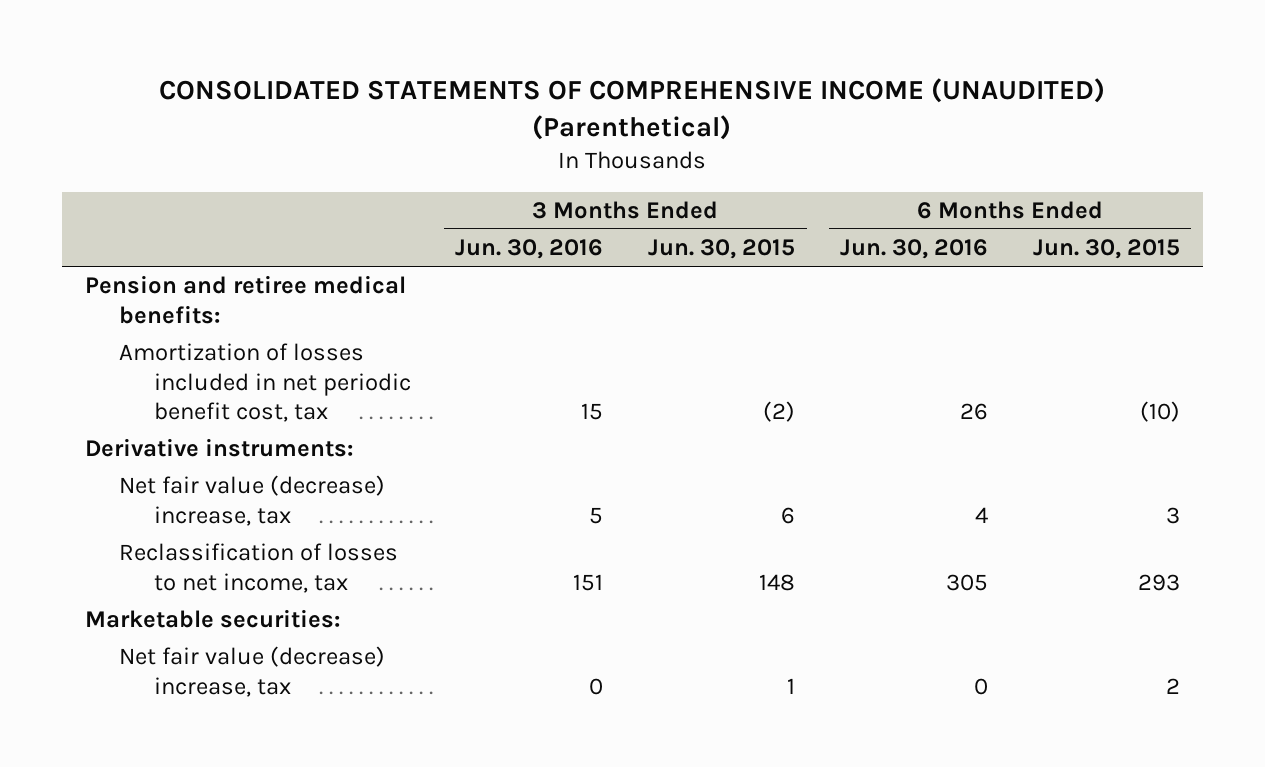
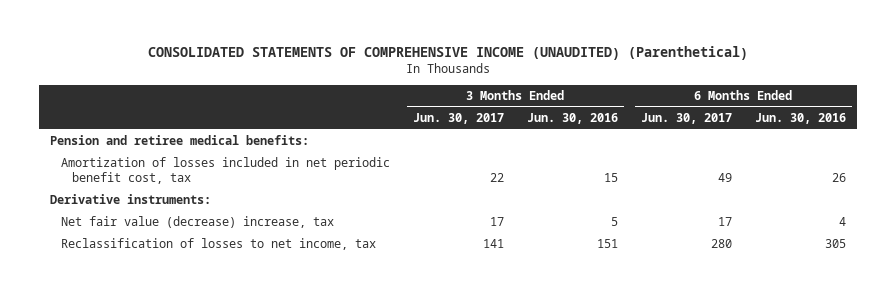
- | 3 Months Ended Jun. 30, 2016 | 3 Months Ended Jun. 30, 2015 | 6 Months Ended Jun. 30, 2016 | 6 Months Ended Jun. 30, 2015
+ | 3 Months Ended Jun. 30, 2017 | 3 Months Ended Jun. 30, 2016 | 6 Months Ended Jun. 30, 2017 | 6 Months Ended Jun. 30, 2016
- Marketable securities:
- Net fair value (decrease) increase, tax | 0 | 1 | 0 | 2

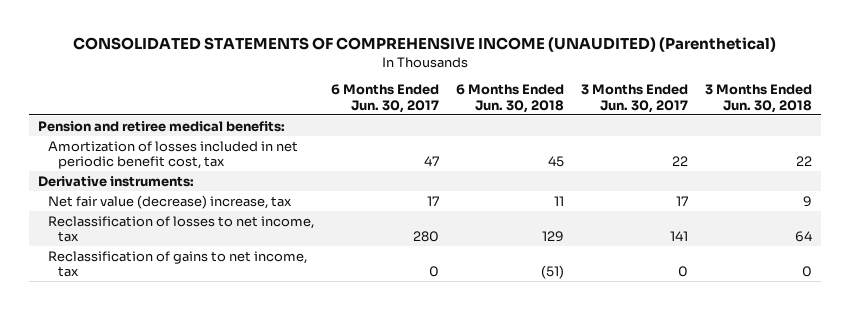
- | 3 Months Ended Jun. 30, 2017 | 3 Months Ended Jun. 30, 2016 | 6 Months Ended Jun. 30, 2017 | 6 Months Ended Jun. 30, 2016
+ | 6 Months Ended Jun. 30, 2017 | 6 Months Ended Jun. 30, 2018 | 3 Months Ended Jun. 30, 2017 | 3 Months Ended Jun. 30, 2018
- Amortization of losses included in net periodic benefit cost, tax | 22 | 15 | 49 | 26
+ Amortization of losses included in net periodic benefit cost, tax | 47 | 45 | 22 | 22
+ Reclassification of gains to net income, tax | 0 | (51) | 0 | 0

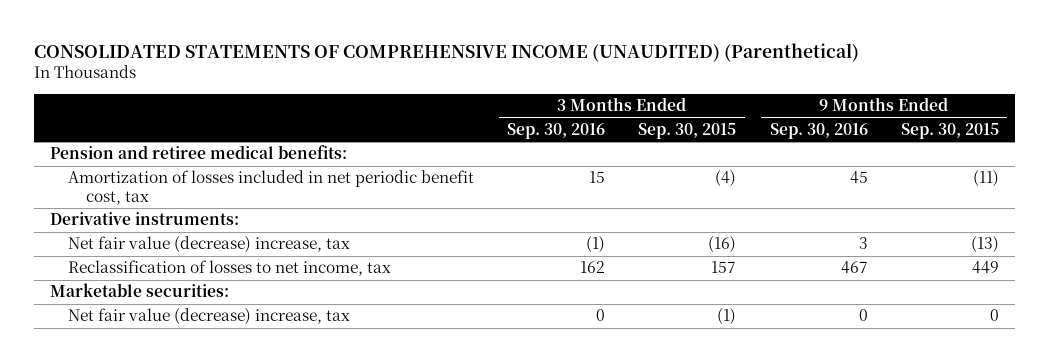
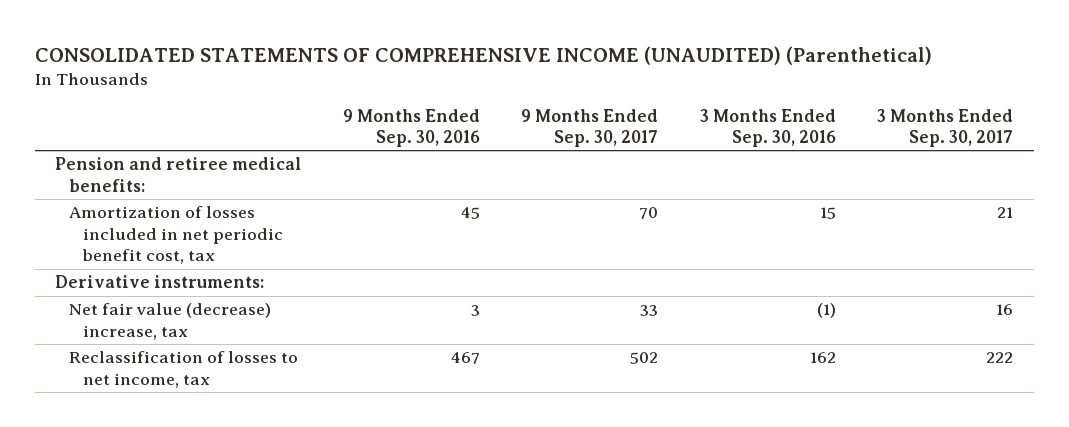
- | 3 Months Ended Sep. 30, 2016 | 3 Months Ended Sep. 30, 2015 | 9 Months Ended Sep. 30, 2016 | 9 Months Ended Sep. 30, 2015
+ | 9 Months Ended Sep. 30, 2016 | 9 Months Ended Sep. 30, 2017 | 3 Months Ended Sep. 30, 2016 | 3 Months Ended Sep. 30, 2017
- Marketable securities:
- Net fair value (decrease) increase, tax | 0 | (1) | 0 | 0

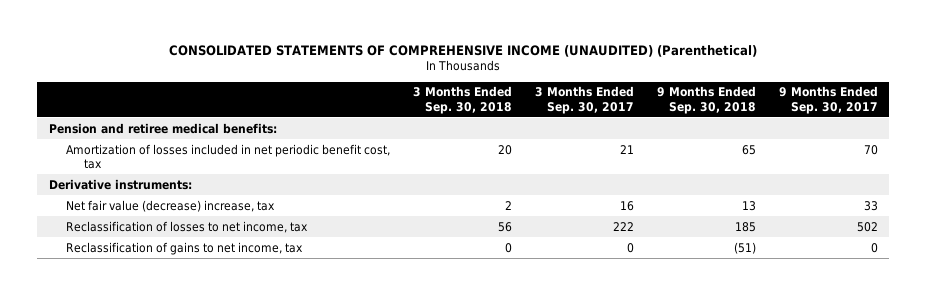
- | 9 Months Ended Sep. 30, 2016 | 9 Months Ended Sep. 30, 2017 | 3 Months Ended Sep. 30, 2016 | 3 Months Ended Sep. 30, 2017
+ | 3 Months Ended Sep. 30, 2018 | 3 Months Ended Sep. 30, 2017 | 9 Months Ended Sep. 30, 2018 | 9 Months Ended Sep. 30, 2017
+ Reclassification of gains to net income, tax | 0 | 0 | (51) | 0

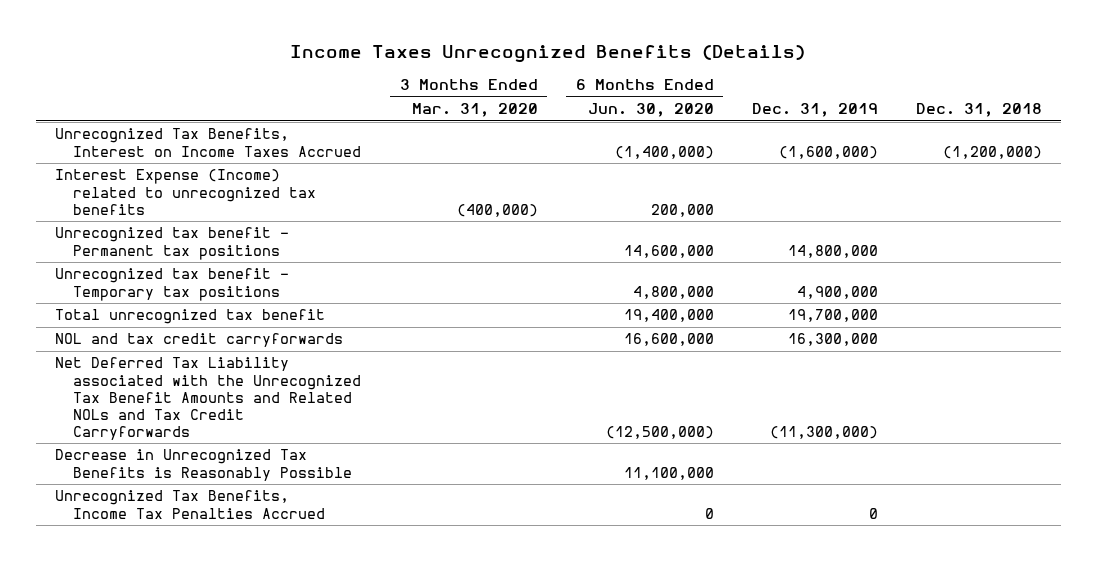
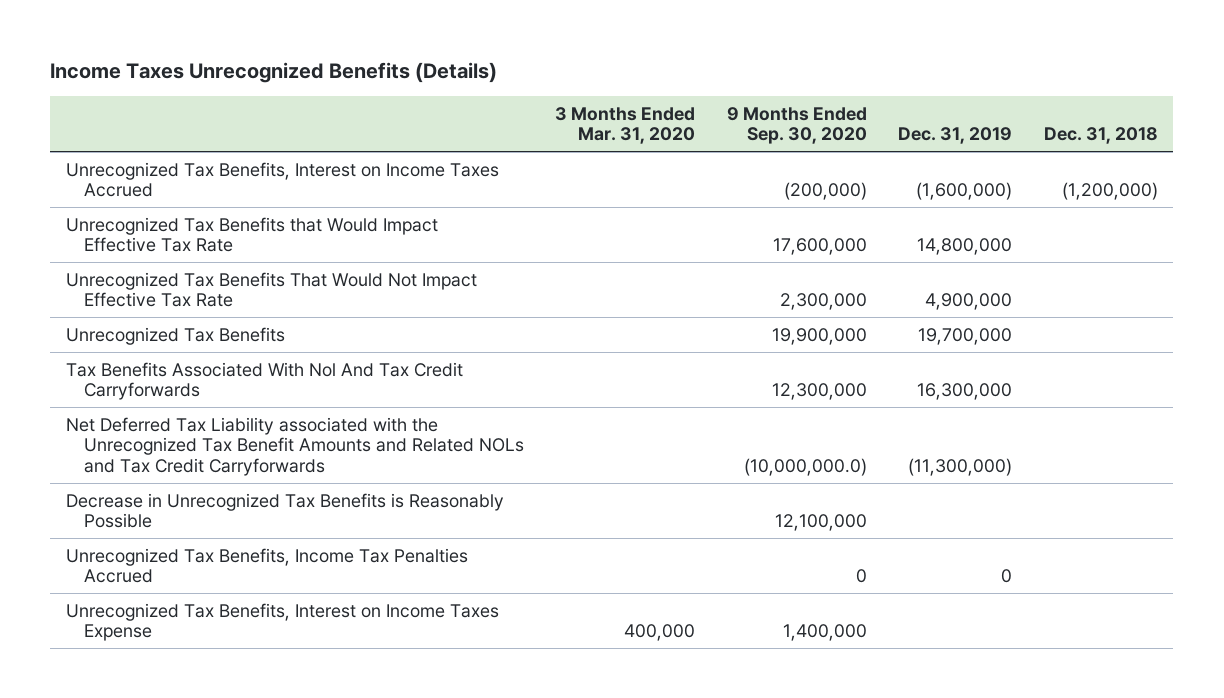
- | 3 Months Ended Mar. 31, 2020 | 6 Months Ended Jun. 30, 2020 | Dec. 31, 2019 | Dec. 31, 2018
+ | 3 Months Ended Mar. 31, 2020 | 9 Months Ended Sep. 30, 2020 | Dec. 31, 2019 | Dec. 31, 2018
- Interest Expense (Income) related to unrecognized tax benefits | (400,000) | 200,000 | |
- Unrecognized tax benefit - Permanent tax positions | | 14,600,000 | 14,800,000 |
- Unrecognized tax benefit - Temporary tax positions | | 4,800,000 | 4,900,000 |
- Total unrecognized tax benefit | | 19,400,000 | 19,700,000 |
- NOL and tax credit carryforwards | | 16,600,000 | 16,300,000 |
+ Unrecognized Tax Benefits that Would Impact Effective Tax Rate | | 17,600,000 | 14,800,000 |
+ Unrecognized Tax Benefits That Would Not Impact Effective Tax Rate | | 2,300,000 | 4,900,000 |
+ Unrecognized Tax Benefits | | 19,900,000 | 19,700,000 |
+ Tax Benefits Associated With Nol And Tax Credit Carryforwards | | 12,300,000 | 16,300,000 |
+ Unrecognized Tax Benefits, Interest on Income Taxes Expense | 400,000 | 1,400,000 | |

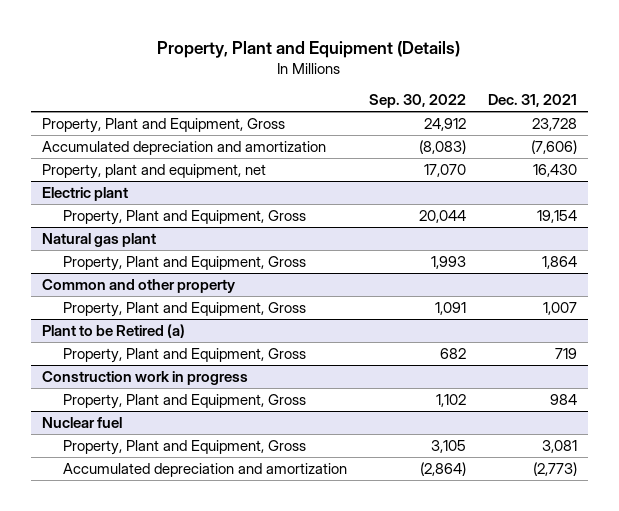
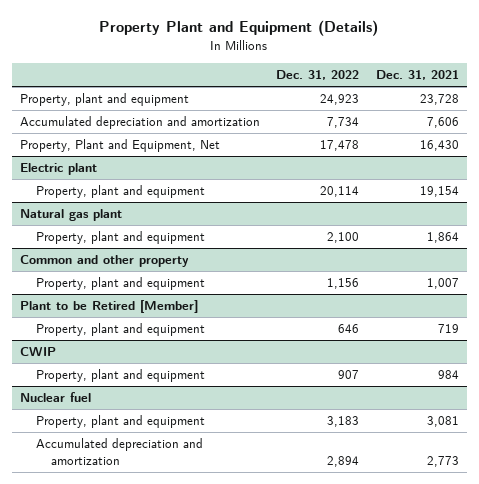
- Property, Plant and Equipment (Details)
+ Property Plant and Equipment (Details)
- | Sep. 30, 2022 | Dec. 31, 2021
+ | Dec. 31, 2022 | Dec. 31, 2021
- Property, Plant and Equipment, Gross | 24,912 | 23,728
- Accumulated depreciation and amortization | (8,083) | (7,606)
- Property, plant and equipment, net | 17,070 | 16,430
+ Property, plant and equipment | 24,923 | 23,728
+ Accumulated depreciation and amortization | 7,734 | 7,606
+ Property, Plant and Equipment, Net | 17,478 | 16,430
@ Electric plant
- Property, Plant and Equipment, Gross | 20,044 | 19,154
+ Property, plant and equipment | 20,114 | 19,154
@ Natural gas plant
- Property, Plant and Equipment, Gross | 1,993 | 1,864
+ Property, plant and equipment | 2,100 | 1,864
@ Common and other property
- Property, Plant and Equipment, Gross | 1,091 | 1,007
- Plant to be Retired (a)
- Property, Plant and Equipment, Gross | 682 | 719
- Construction work in progress
- Property, Plant and Equipment, Gross | 1,102 | 984
@ Common and other property
+ Property, plant and equipment | 1,156 | 1,007
+ Plant to be Retired [Member]
+ Property, plant and equipment | 646 | 719
+ CWIP
+ Property, plant and equipment | 907 | 984
@ Nuclear fuel
- Property, Plant and Equipment, Gross | 3,105 | 3,081
- Accumulated depreciation and amortization | (2,864) | (2,773)
+ Property, plant and equipment | 3,183 | 3,081
+ Accumulated depreciation and amortization | 2,894 | 2,773

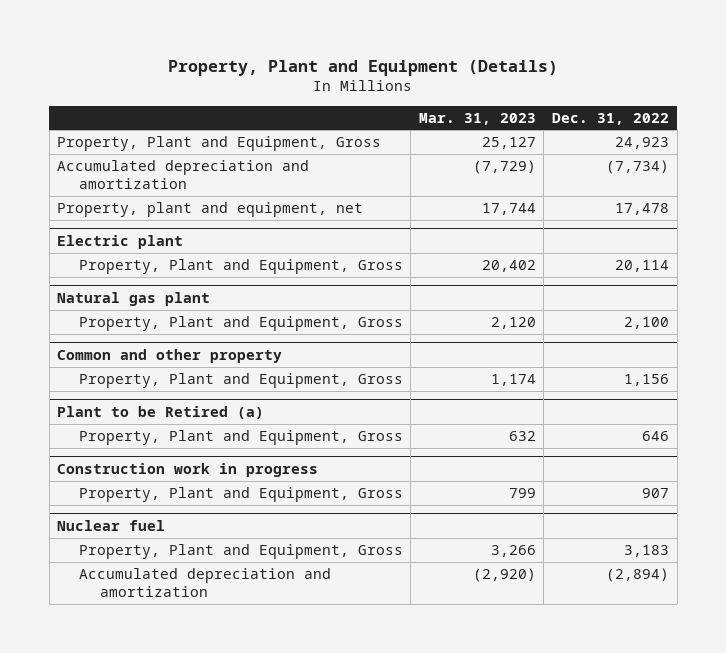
- Property Plant and Equipment (Details)
+ Property, Plant and Equipment (Details)
- | Dec. 31, 2022 | Dec. 31, 2021
+ | Mar. 31, 2023 | Dec. 31, 2022
- Property, plant and equipment | 24,923 | 23,728
- Accumulated depreciation and amortization | 7,734 | 7,606
- Property, Plant and Equipment, Net | 17,478 | 16,430
+ Property, Plant and Equipment, Gross | 25,127 | 24,923
+ Accumulated depreciation and amortization | (7,729) | (7,734)
+ Property, plant and equipment, net | 17,744 | 17,478
@ Electric plant
- Property, plant and equipment | 20,114 | 19,154
+ Property, Plant and Equipment, Gross | 20,402 | 20,114
@ Natural gas plant
- Property, plant and equipment | 2,100 | 1,864
+ Property, Plant and Equipment, Gross | 2,120 | 2,100
@ Common and other property
- Property, plant and equipment | 1,156 | 1,007
- Plant to be Retired [Member]
- Property, plant and equipment | 646 | 719
- CWIP
- Property, plant and equipment | 907 | 984
@ Common and other property
+ Property, Plant and Equipment, Gross | 1,174 | 1,156
+ Plant to be Retired (a)
+ Property, Plant and Equipment, Gross | 632 | 646
+ Construction work in progress
+ Property, Plant and Equipment, Gross | 799 | 907
@ Nuclear fuel
- Property, plant and equipment | 3,183 | 3,081
- Accumulated depreciation and amortization | 2,894 | 2,773
+ Property, Plant and Equipment, Gross | 3,266 | 3,183
+ Accumulated depreciation and amortization | (2,920) | (2,894)

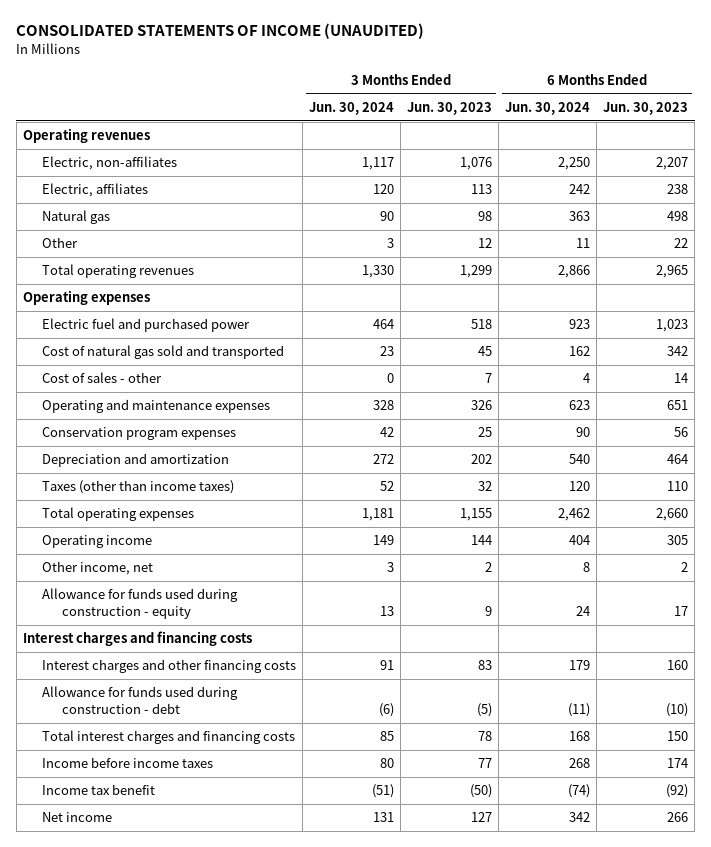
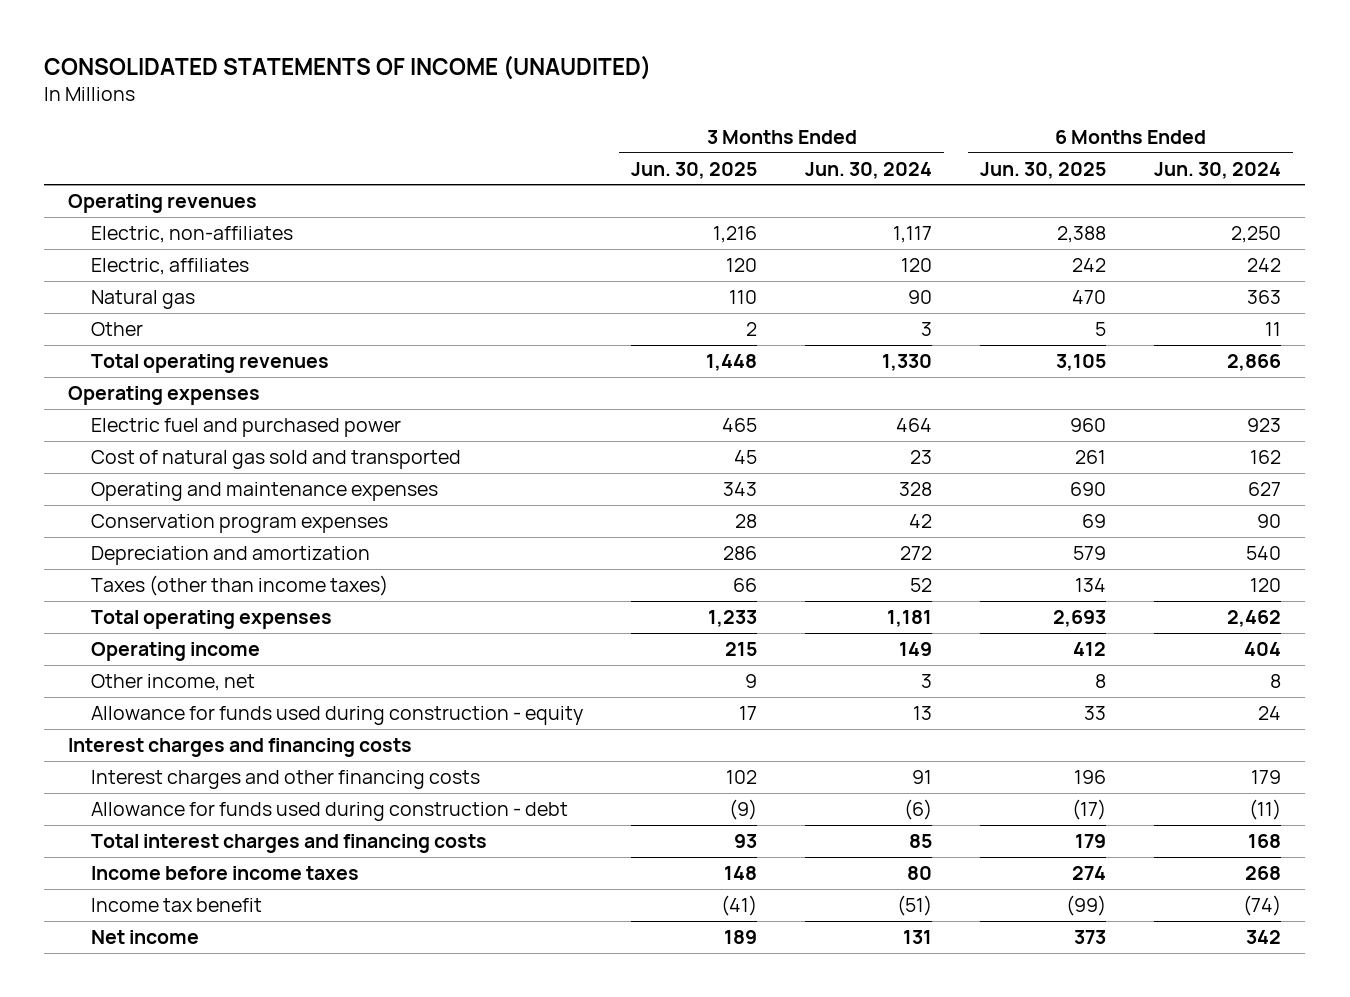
- | 3 Months Ended Jun. 30, 2024 | 3 Months Ended Jun. 30, 2023 | 6 Months Ended Jun. 30, 2024 | 6 Months Ended Jun. 30, 2023
+ | 3 Months Ended Jun. 30, 2025 | 3 Months Ended Jun. 30, 2024 | 6 Months Ended Jun. 30, 2025 | 6 Months Ended Jun. 30, 2024
- Cost of sales - other | 0 | 7 | 4 | 14
- Operating and maintenance expenses | 328 | 326 | 623 | 651
+ Operating and maintenance expenses | 343 | 328 | 690 | 627

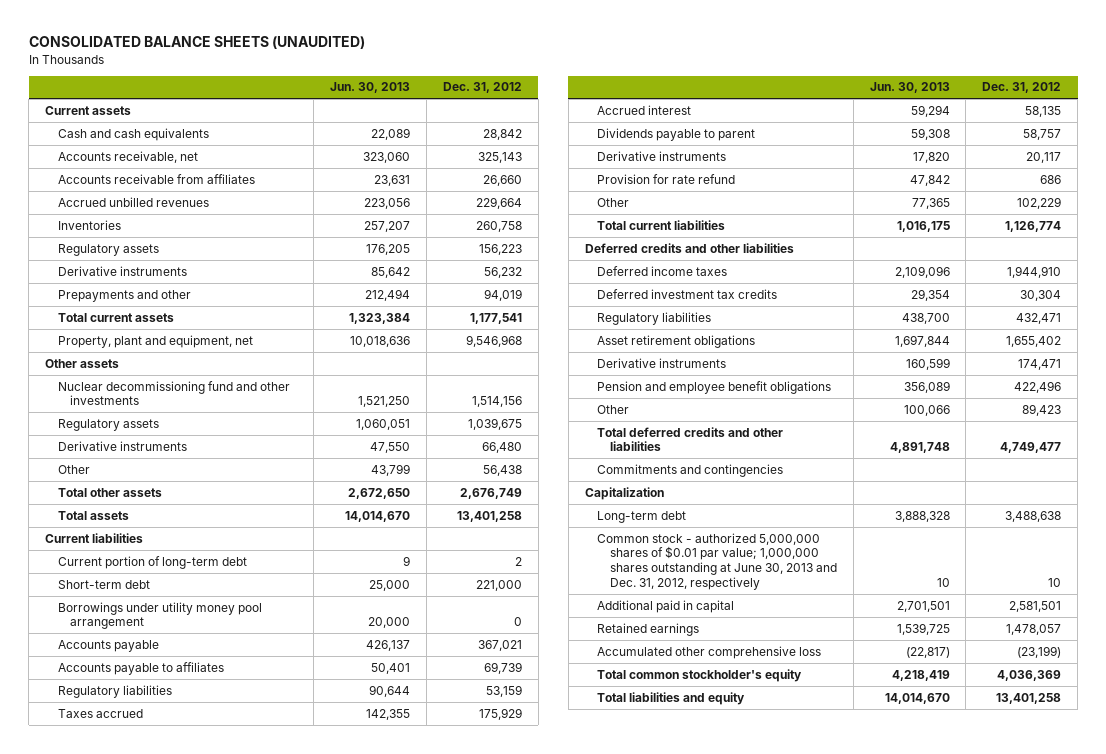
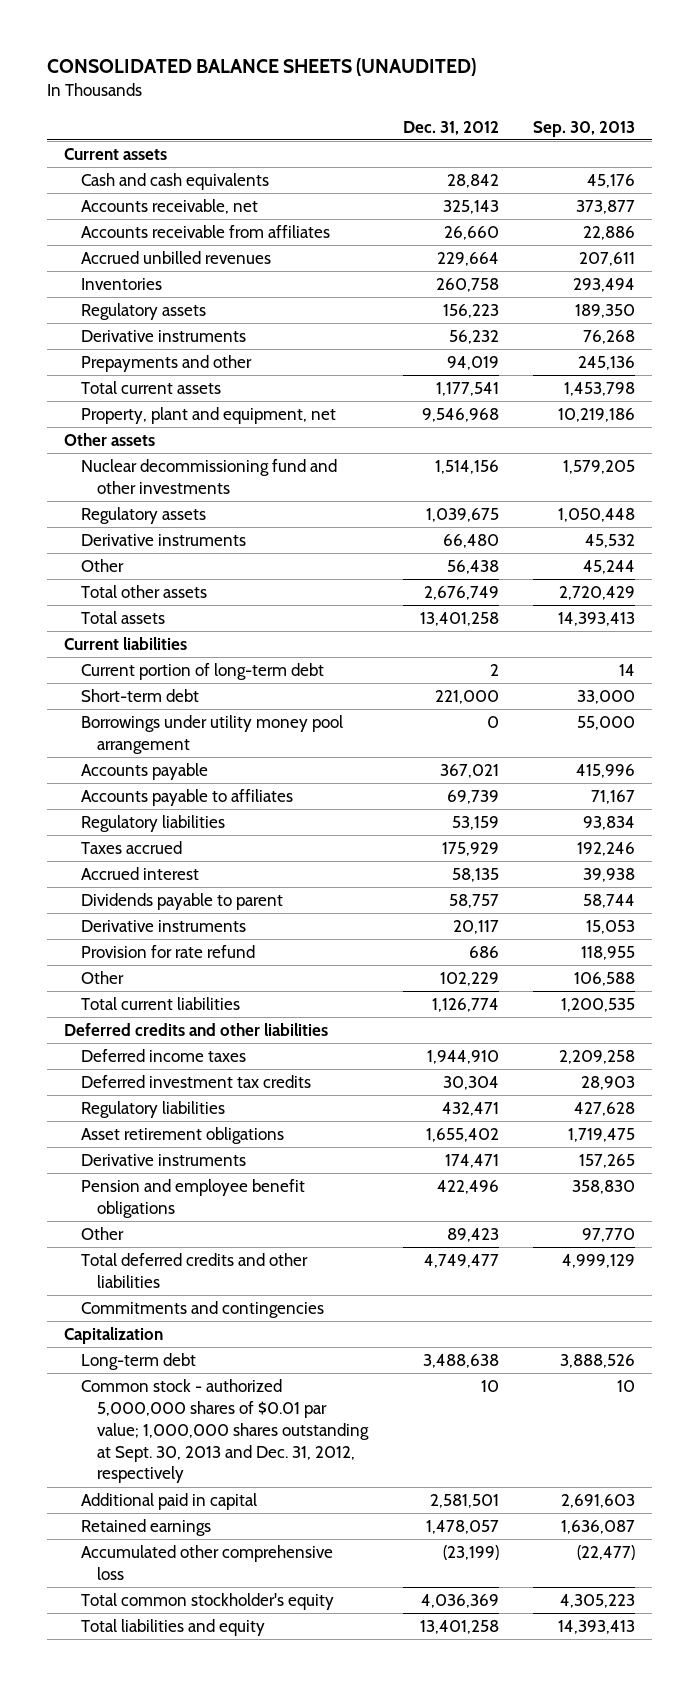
- | Jun. 30, 2013 | Dec. 31, 2012
+ | Dec. 31, 2012 | Sep. 30, 2013
- Common stock - authorized 5,000,000 shares of $0.01 par value; 1,000,000 shares outstanding at June 30, 2013 and Dec. 31, 2012, respectively | 10 | 10
+ Common stock - authorized 5,000,000 shares of $0.01 par value; 1,000,000 shares outstanding at Sept. 30, 2013 and Dec. 31, 2012, respectively | 10 | 10

